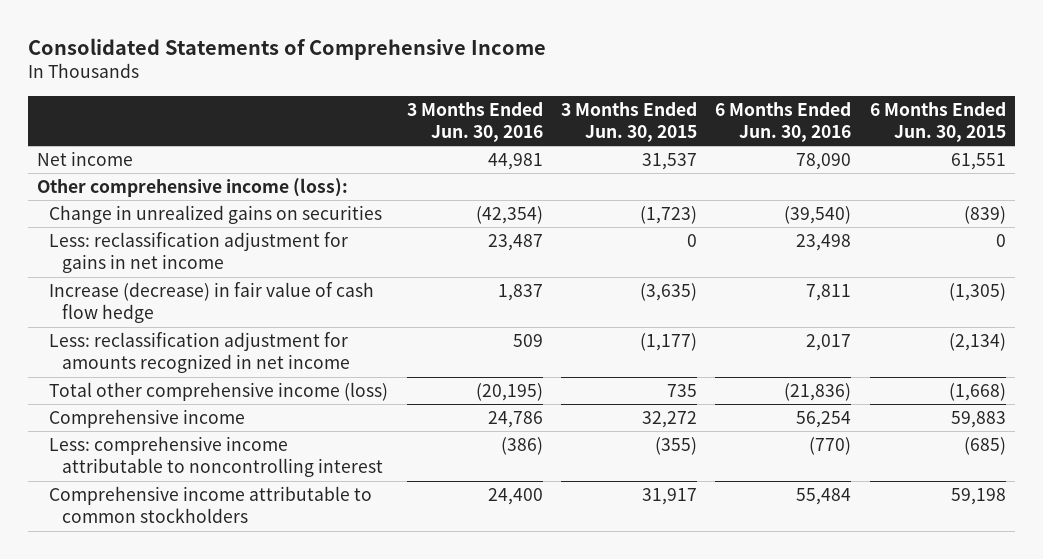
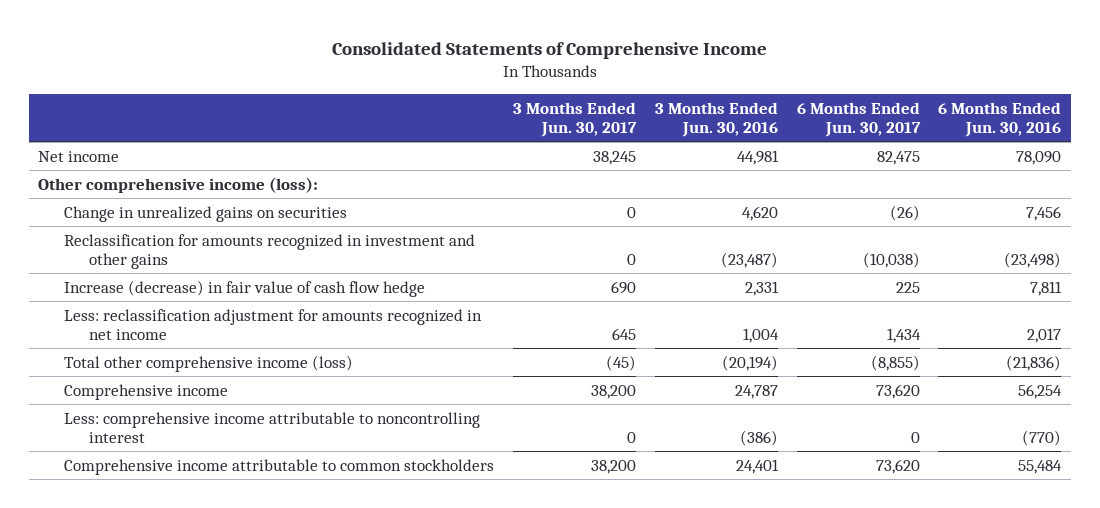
- | 3 Months Ended Jun. 30, 2016 | 3 Months Ended Jun. 30, 2015 | 6 Months Ended Jun. 30, 2016 | 6 Months Ended Jun. 30, 2015
+ | 3 Months Ended Jun. 30, 2017 | 3 Months Ended Jun. 30, 2016 | 6 Months Ended Jun. 30, 2017 | 6 Months Ended Jun. 30, 2016
- Change in unrealized gains on securities | (42,354) | (1,723) | (39,540) | (839)
- Less: reclassification adjustment for gains in net income | 23,487 | 0 | 23,498 | 0
- Increase (decrease) in fair value of cash flow hedge | 1,837 | (3,635) | 7,811 | (1,305)
- Less: reclassification adjustment for amounts recognized in net income | 509 | (1,177) | 2,017 | (2,134)
- Total other comprehensive income (loss) | (20,195) | 735 | (21,836) | (1,668)
- Comprehensive income | 24,786 | 32,272 | 56,254 | 59,883
+ Change in unrealized gains on securities | 0 | 4,620 | (26) | 7,456
+ Reclassification for amounts recognized in investment and other gains | 0 | (23,487) | (10,038) | (23,498)
+ Increase (decrease) in fair value of cash flow hedge | 690 | 2,331 | 225 | 7,811
+ Less: reclassification adjustment for amounts recognized in net income | 645 | 1,004 | 1,434 | 2,017
+ Total other comprehensive income (loss) | (45) | (20,194) | (8,855) | (21,836)
+ Comprehensive income | 38,200 | 24,787 | 73,620 | 56,254
- Comprehensive income attributable to common stockholders | 24,400 | 31,917 | 55,484 | 59,198
+ Comprehensive income attributable to common stockholders | 38,200 | 24,401 | 73,620 | 55,484

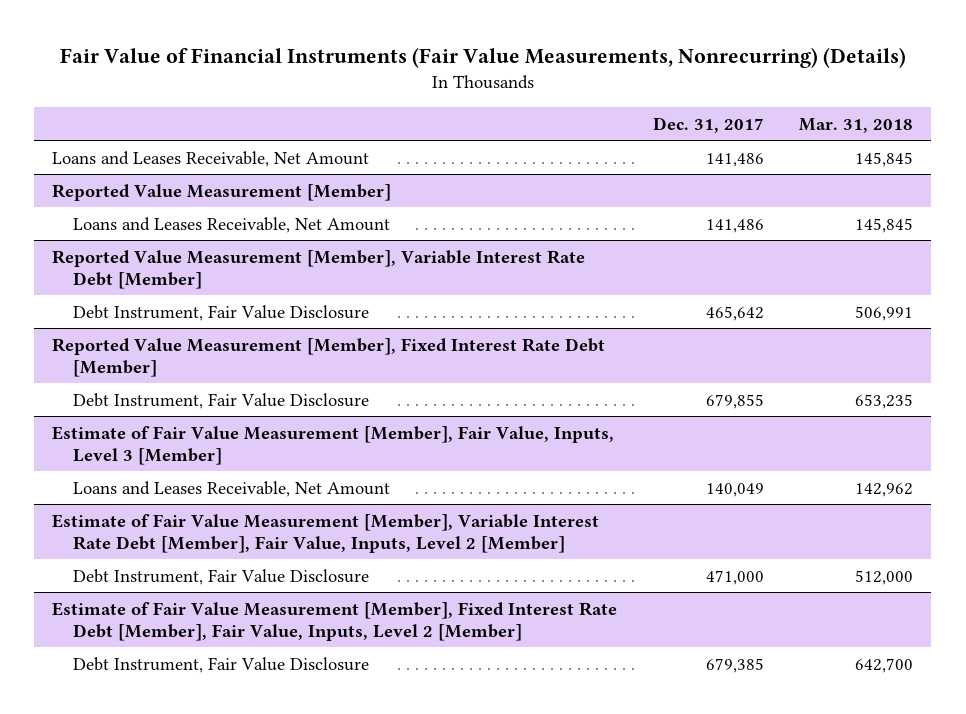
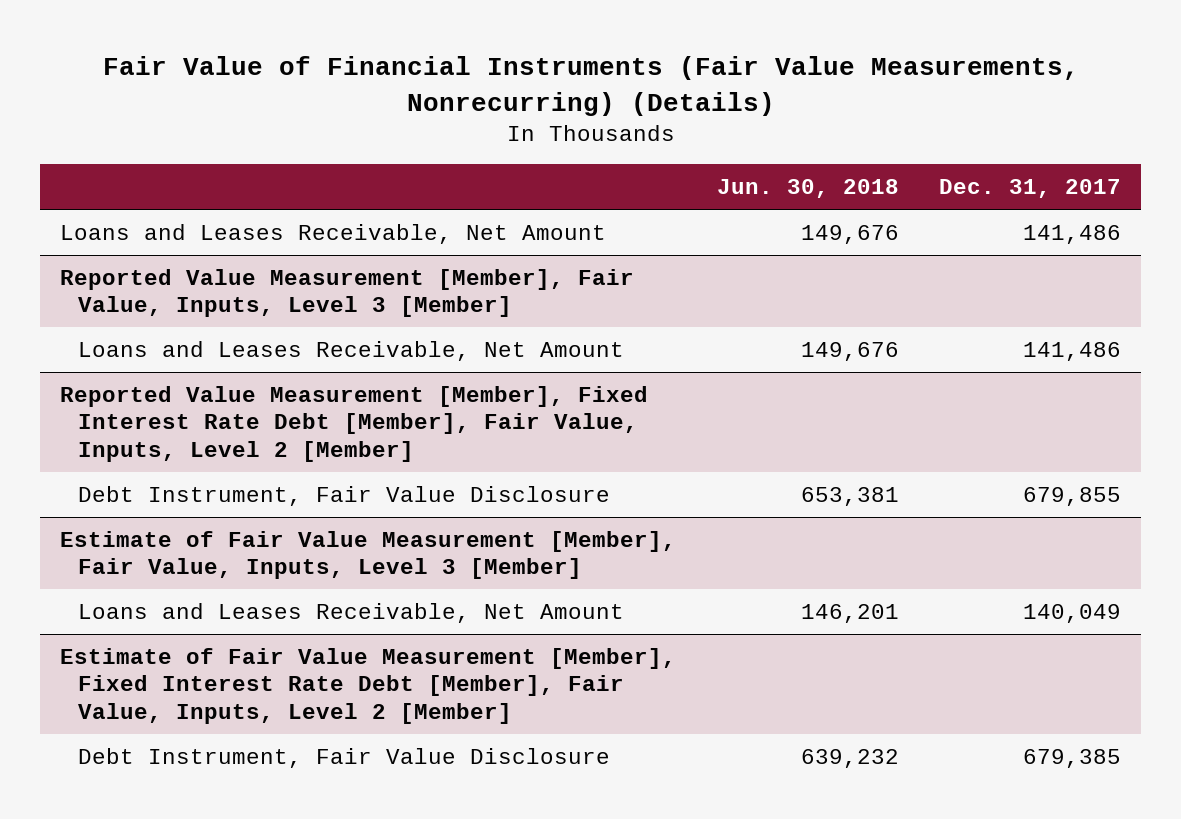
- | Dec. 31, 2017 | Mar. 31, 2018
+ | Jun. 30, 2018 | Dec. 31, 2017
- Reported Value Measurement [Member]
+ Reported Value Measurement [Member], Fair Value, Inputs, Level 3 [Member]
- Reported Value Measurement [Member], Variable Interest Rate Debt [Member]
- Debt Instrument, Fair Value Disclosure | 465,642 | 506,991
- Reported Value Measurement [Member], Fixed Interest Rate Debt [Member]
+ Reported Value Measurement [Member], Fixed Interest Rate Debt [Member], Fair Value, Inputs, Level 2 [Member]
- Estimate of Fair Value Measurement [Member], Variable Interest Rate Debt [Member], Fair Value, Inputs, Level 2 [Member]
- Debt Instrument, Fair Value Disclosure | 471,000 | 512,000

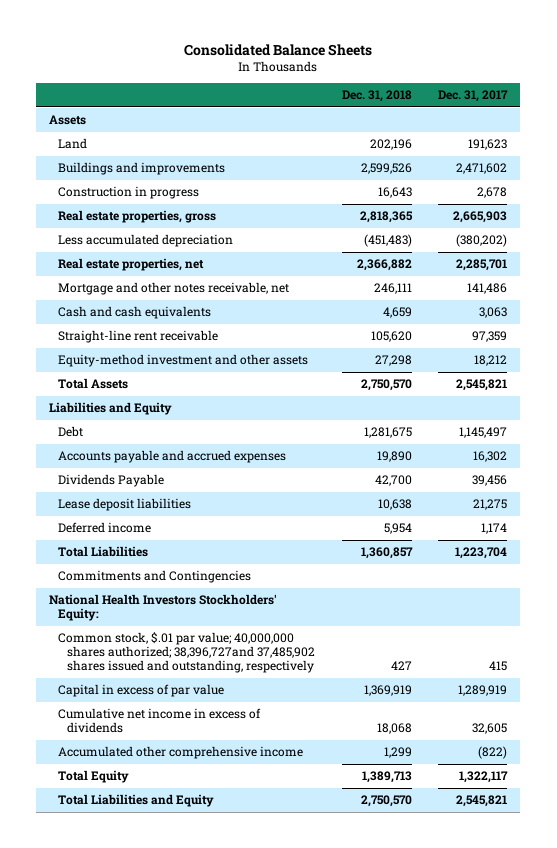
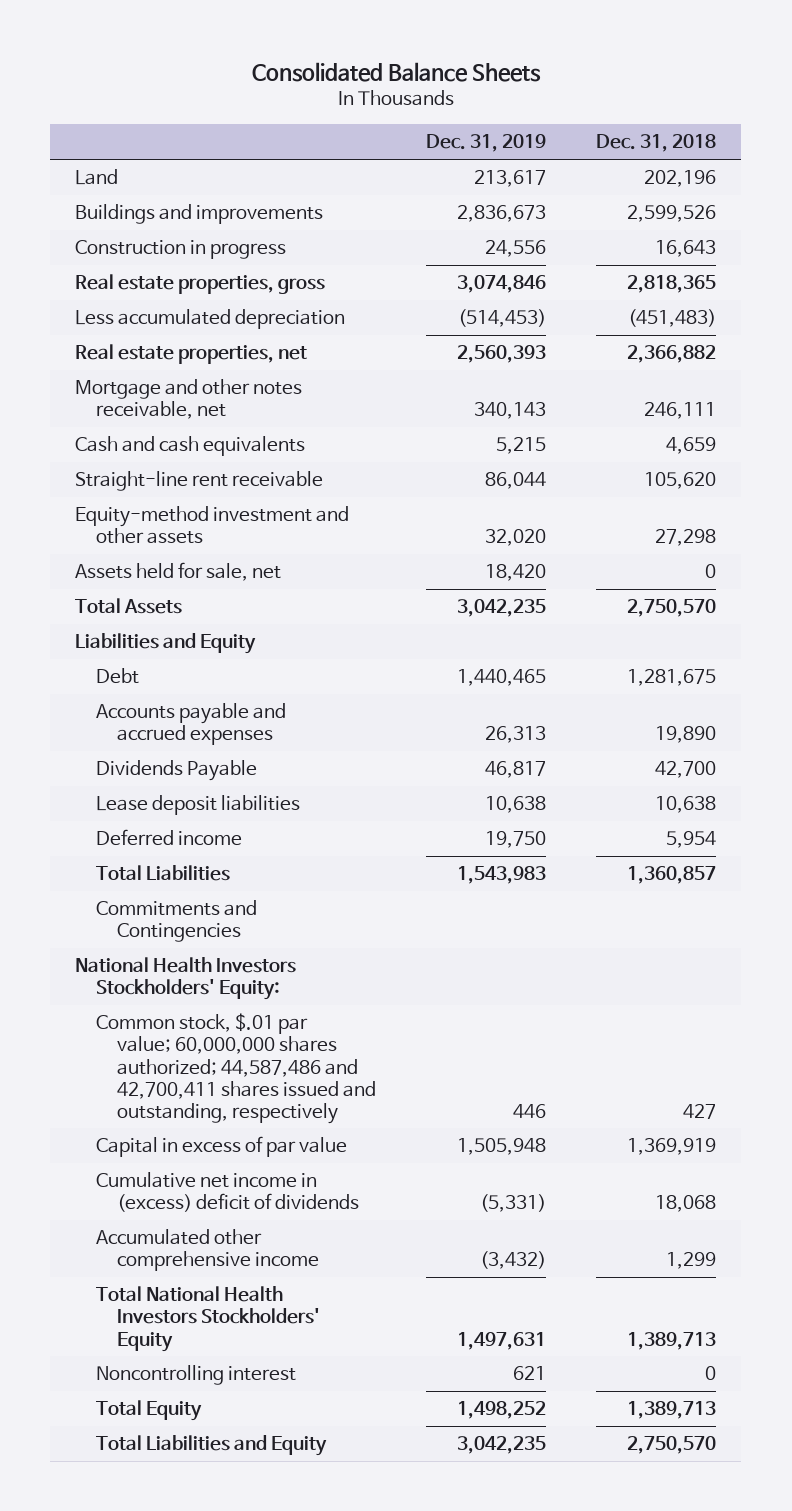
- | Dec. 31, 2018 | Dec. 31, 2017
+ | Dec. 31, 2019 | Dec. 31, 2018
- Assets
+ Assets held for sale, net | 18,420 | 0
- Common stock, $.01 par value; 40,000,000 shares authorized; 38,396,727and 37,485,902 shares issued and outstanding, respectively | 427 | 415
+ Common stock, $.01 par value; 60,000,000 shares authorized; 44,587,486 and 42,700,411 shares issued and outstanding, respectively | 446 | 427
- Cumulative net income in excess of dividends | 18,068 | 32,605
+ Cumulative net income in (excess) deficit of dividends | (5,331) | 18,068
+ Total National Health Investors Stockholders' Equity | 1,497,631 | 1,389,713
+ Noncontrolling interest | 621 | 0

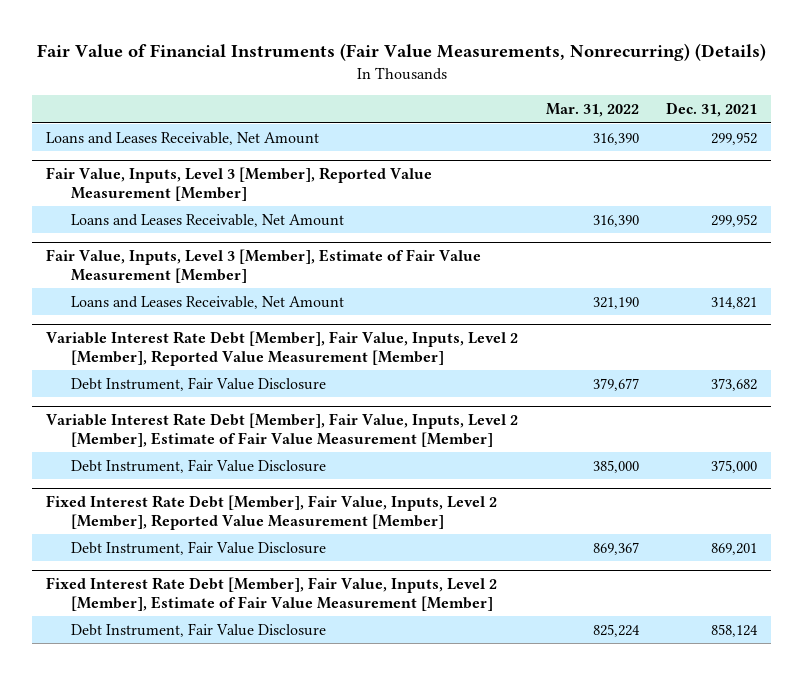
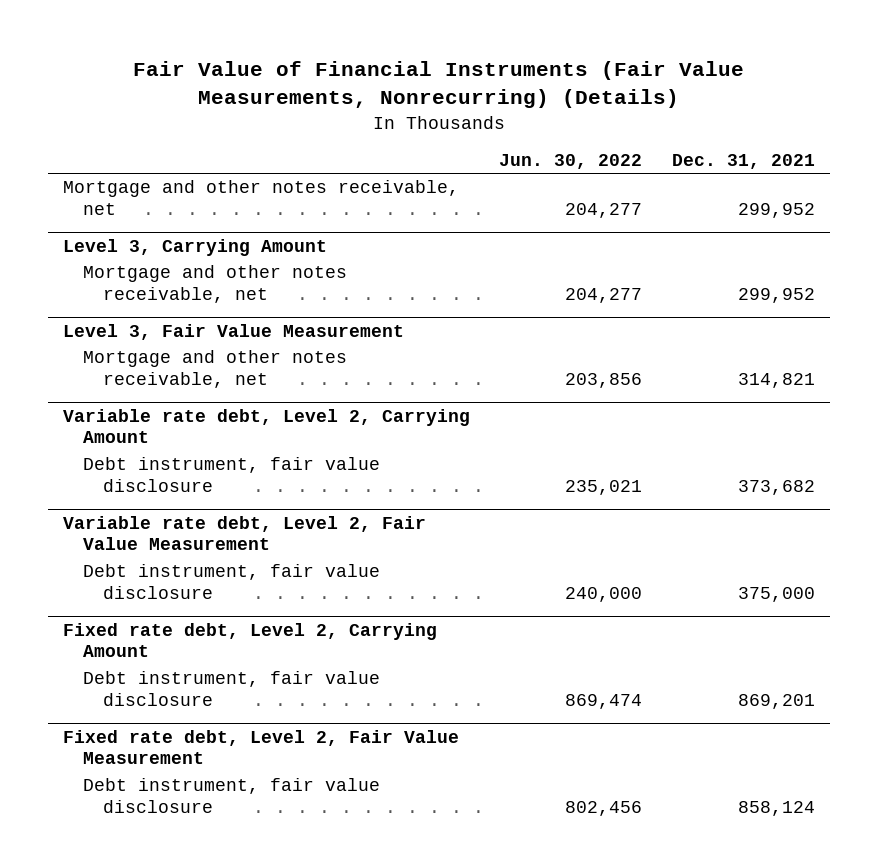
- | Mar. 31, 2022 | Dec. 31, 2021
+ | Jun. 30, 2022 | Dec. 31, 2021
- Loans and Leases Receivable, Net Amount | 316,390 | 299,952
- Fair Value, Inputs, Level 3 [Member], Reported Value Measurement [Member]
- Loans and Leases Receivable, Net Amount | 316,390 | 299,952
- Fair Value, Inputs, Level 3 [Member], Estimate of Fair Value Measurement [Member]
- Loans and Leases Receivable, Net Amount | 321,190 | 314,821
- Variable Interest Rate Debt [Member], Fair Value, Inputs, Level 2 [Member], Reported Value Measurement [Member]
- Debt Instrument, Fair Value Disclosure | 379,677 | 373,682
- Variable Interest Rate Debt [Member], Fair Value, Inputs, Level 2 [Member], Estimate of Fair Value Measurement [Member]
- Debt Instrument, Fair Value Disclosure | 385,000 | 375,000
- Fixed Interest Rate Debt [Member], Fair Value, Inputs, Level 2 [Member], Reported Value Measurement [Member]
- Debt Instrument, Fair Value Disclosure | 869,367 | 869,201
- Fixed Interest Rate Debt [Member], Fair Value, Inputs, Level 2 [Member], Estimate of Fair Value Measurement [Member]
- Debt Instrument, Fair Value Disclosure | 825,224 | 858,124
+ Mortgage and other notes receivable, net | 204,277 | 299,952
+ Level 3, Carrying Amount
+ Mortgage and other notes receivable, net | 204,277 | 299,952
+ Level 3, Fair Value Measurement
+ Mortgage and other notes receivable, net | 203,856 | 314,821
+ Variable rate debt, Level 2, Carrying Amount
+ Debt instrument, fair value disclosure | 235,021 | 373,682
+ Variable rate debt, Level 2, Fair Value Measurement
+ Debt instrument, fair value disclosure | 240,000 | 375,000
+ Fixed rate debt, Level 2, Carrying Amount
+ Debt instrument, fair value disclosure | 869,474 | 869,201
+ Fixed rate debt, Level 2, Fair Value Measurement
+ Debt instrument, fair value disclosure | 802,456 | 858,124

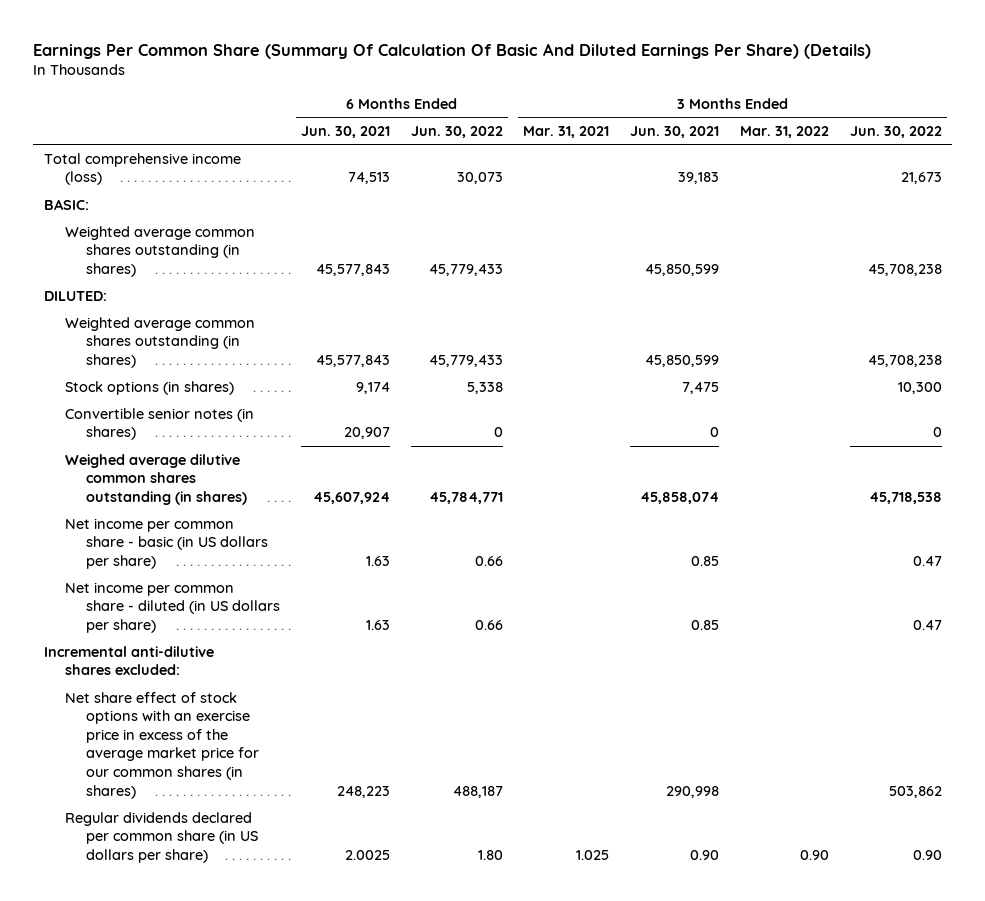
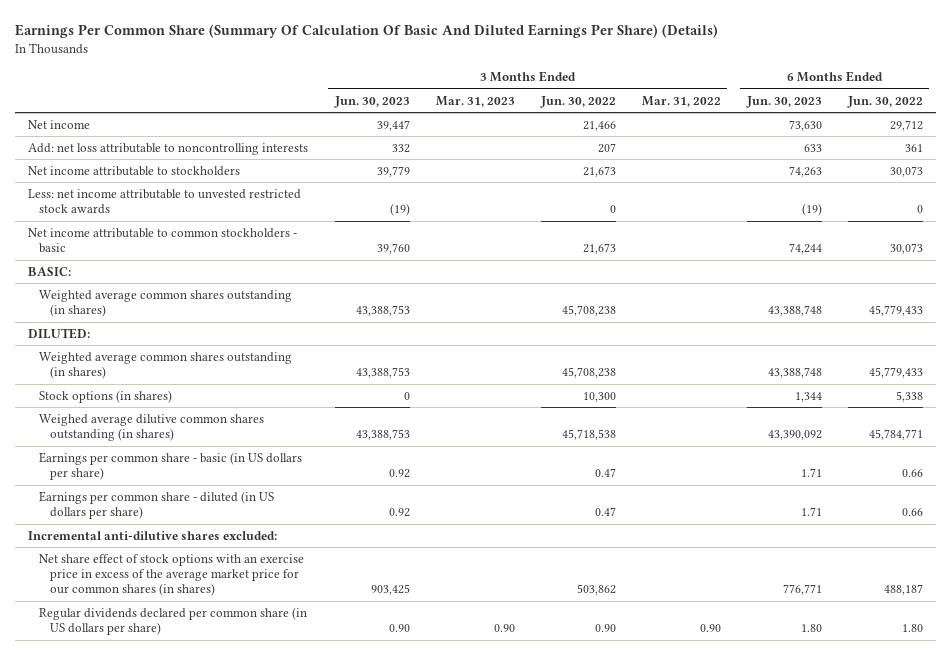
- | 6 Months Ended Jun. 30, 2021 | 6 Months Ended Jun. 30, 2022 | 3 Months Ended Mar. 31, 2021 | 3 Months Ended Jun. 30, 2021 | 3 Months Ended Mar. 31, 2022 | 3 Months Ended Jun. 30, 2022
+ | 3 Months Ended Jun. 30, 2023 | 3 Months Ended Mar. 31, 2023 | 3 Months Ended Jun. 30, 2022 | 3 Months Ended Mar. 31, 2022 | 6 Months Ended Jun. 30, 2023 | 6 Months Ended Jun. 30, 2022
- Total comprehensive income (loss) | 74,513 | 30,073 | | 39,183 | | 21,673
+ Net income | 39,447 | | 21,466 | | 73,630 | 29,712
+ Add: net loss attributable to noncontrolling interests | 332 | | 207 | | 633 | 361
+ Net income attributable to stockholders | 39,779 | | 21,673 | | 74,263 | 30,073
+ Less: net income attributable to unvested restricted stock awards | (19) | | 0 | | (19) | 0
+ Net income attributable to common stockholders - basic | 39,760 | | 21,673 | | 74,244 | 30,073
- Convertible senior notes (in shares) | 20,907 | 0 | | 0 | | 0
- Net income per common share - basic (in US dollars per share) | 1.63 | 0.66 | | 0.85 | | 0.47
- Net income per common share - diluted (in US dollars per share) | 1.63 | 0.66 | | 0.85 | | 0.47
+ Earnings per common share - basic (in US dollars per share) | 0.92 | | 0.47 | | 1.71 | 0.66
+ Earnings per common share - diluted (in US dollars per share) | 0.92 | | 0.47 | | 1.71 | 0.66

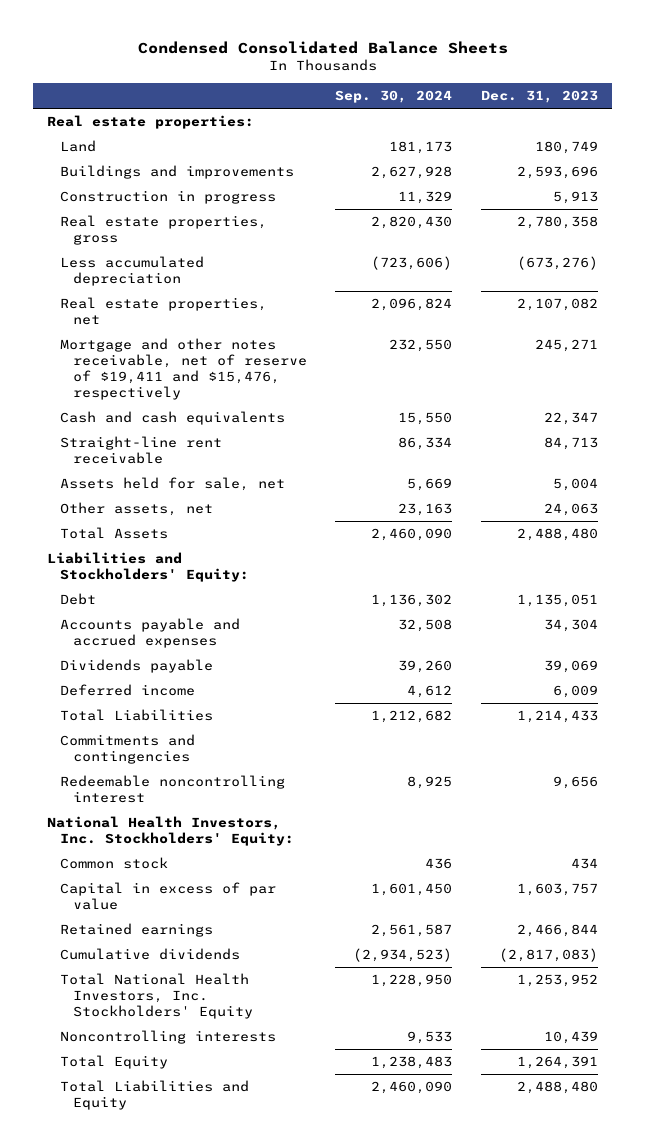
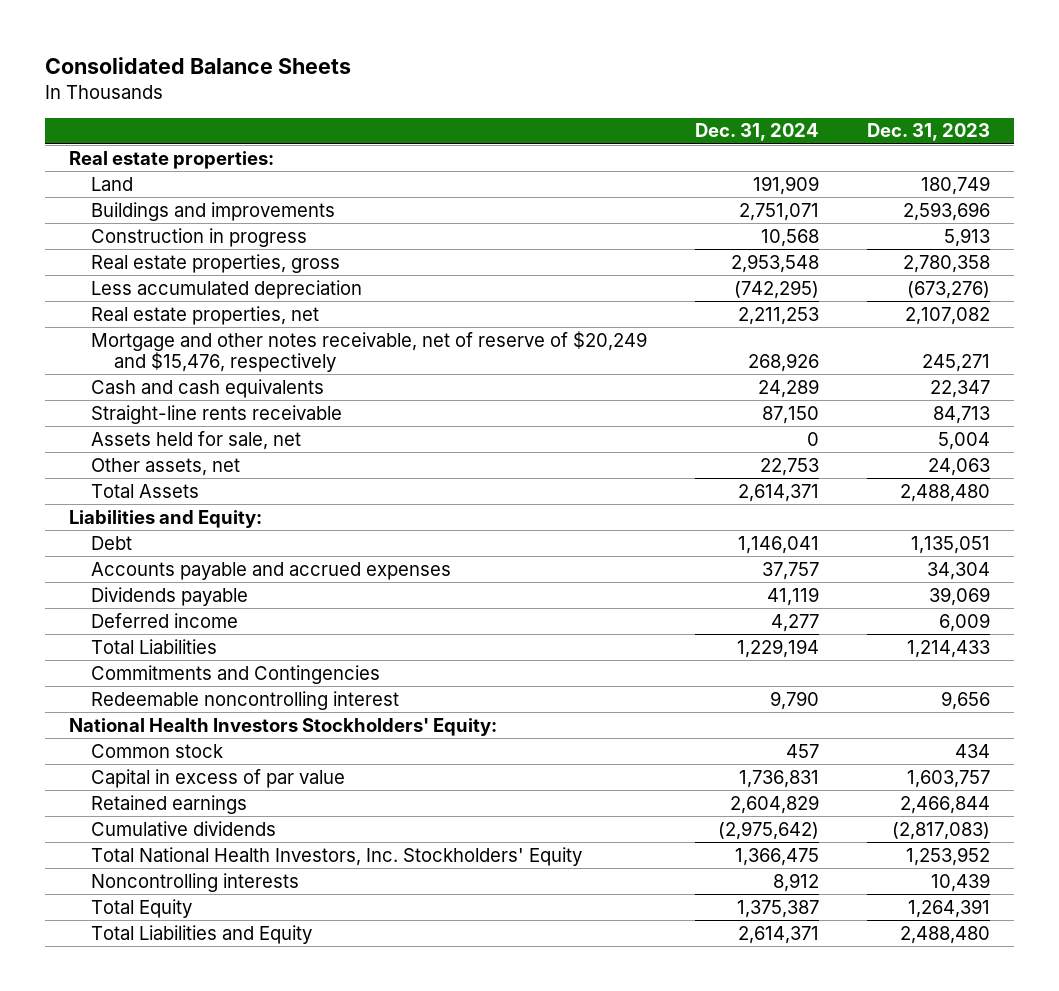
- Condensed Consolidated Balance Sheets
+ Consolidated Balance Sheets
- | Sep. 30, 2024 | Dec. 31, 2023
+ | Dec. 31, 2024 | Dec. 31, 2023
- Mortgage and other notes receivable, net of reserve of $19,411 and $15,476, respectively | 232,550 | 245,271
+ Mortgage and other notes receivable, net of reserve of $20,249 and $15,476, respectively | 268,926 | 245,271
- Straight-line rent receivable | 86,334 | 84,713
+ Straight-line rents receivable | 87,150 | 84,713
- Liabilities and Stockholders' Equity:
+ Liabilities and Equity:
- Commitments and contingencies
+ Commitments and Contingencies
- National Health Investors, Inc. Stockholders' Equity:
+ National Health Investors Stockholders' Equity:

